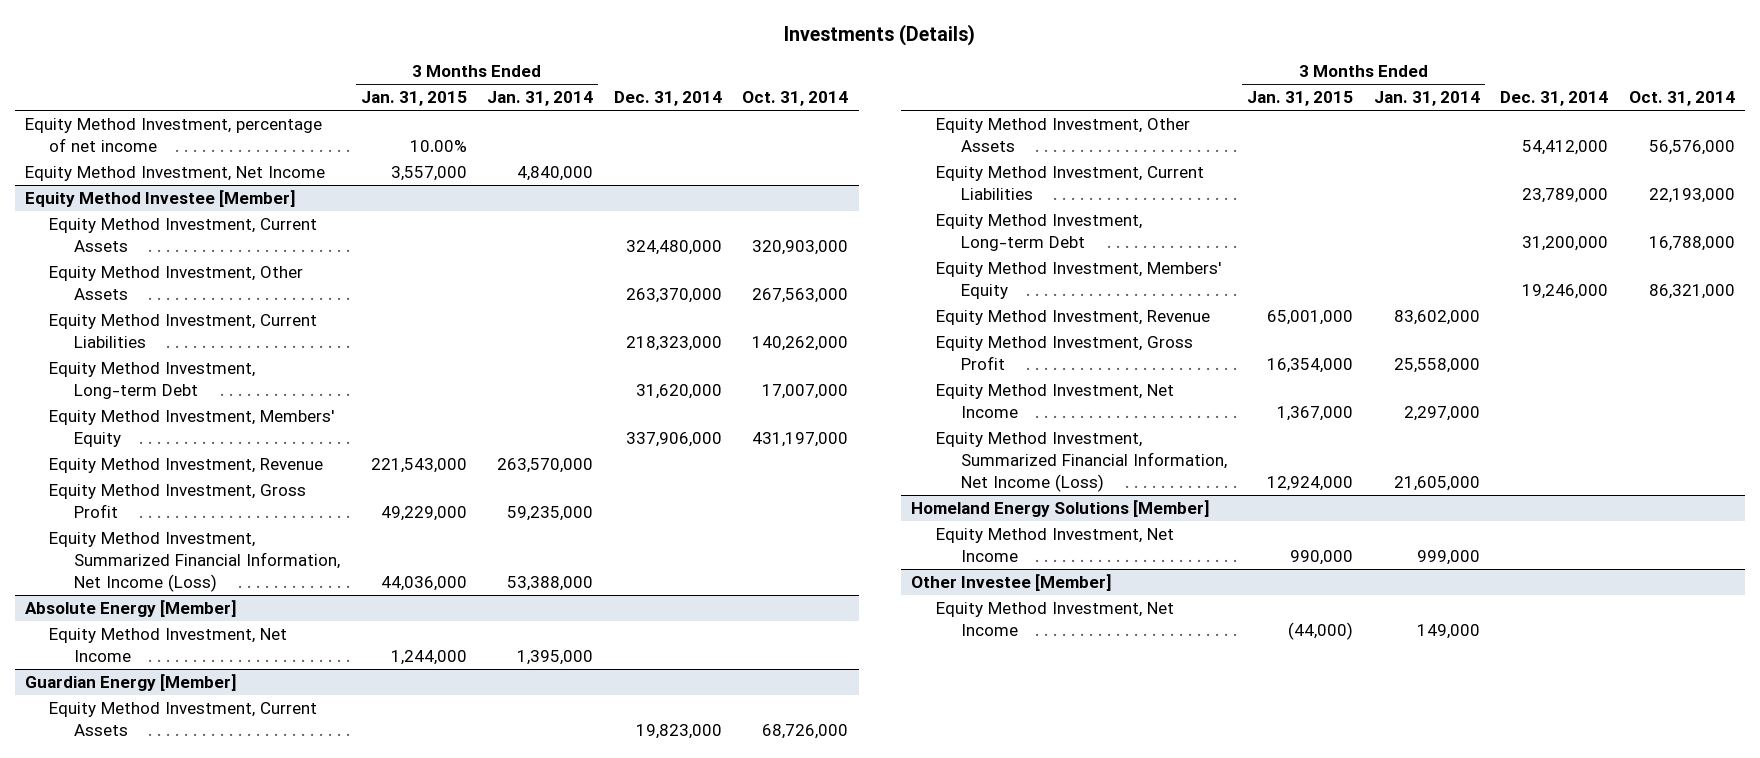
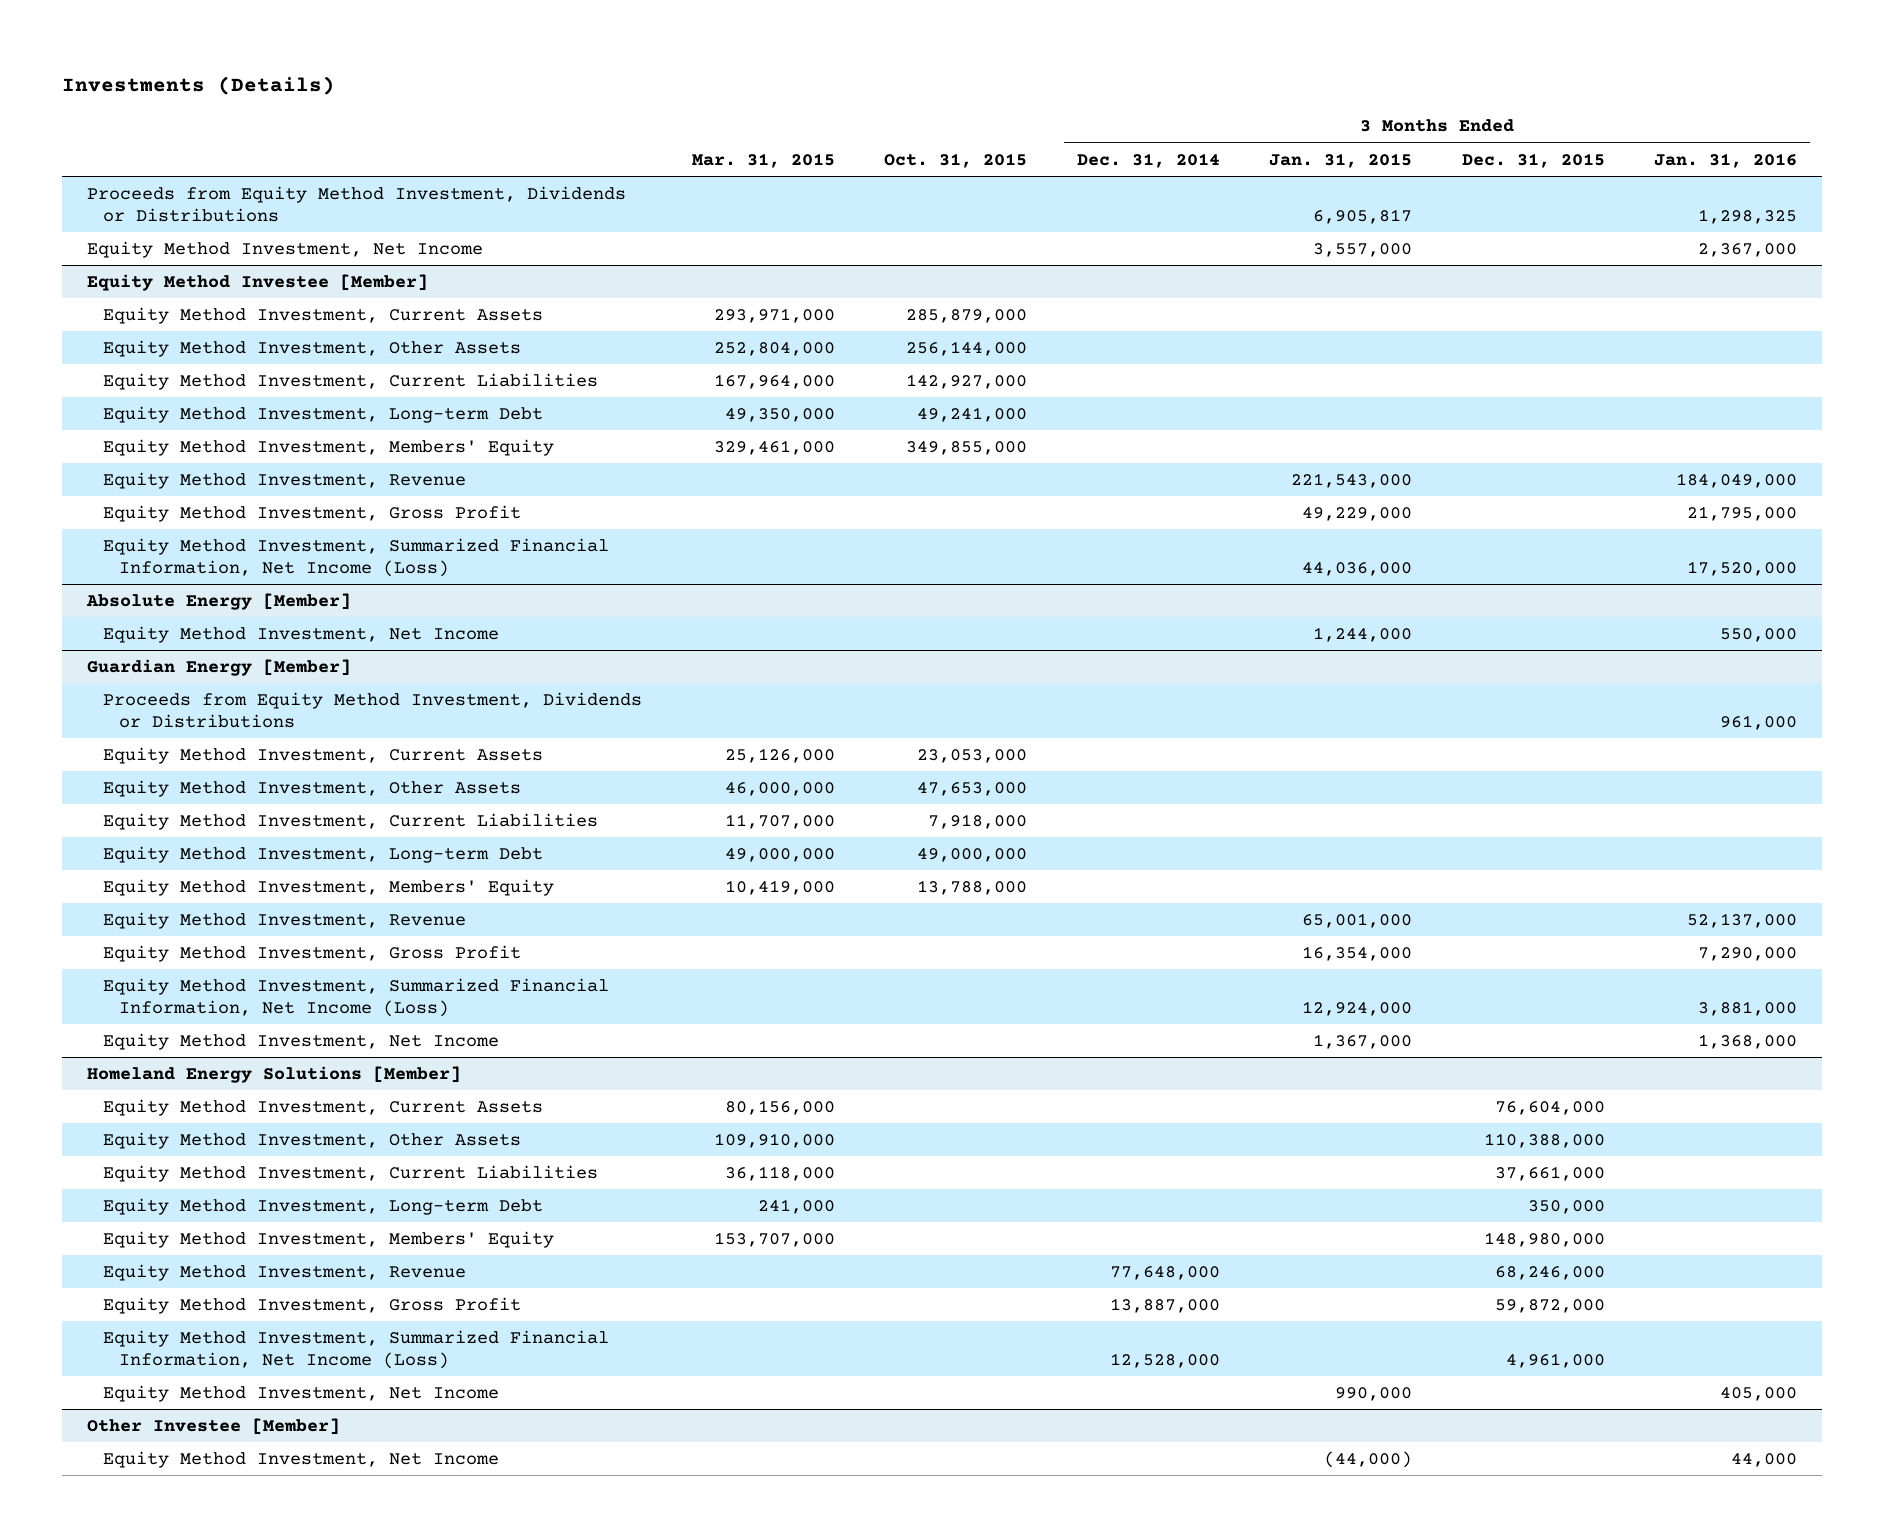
- | 3 Months Ended Jan. 31, 2015 | 3 Months Ended Jan. 31, 2014 | Dec. 31, 2014 | Oct. 31, 2014
+ | Mar. 31, 2015 | Oct. 31, 2015 | 3 Months Ended Dec. 31, 2014 | 3 Months Ended Jan. 31, 2015 | 3 Months Ended Dec. 31, 2015 | 3 Months Ended Jan. 31, 2016
- Equity Method Investment, percentage of net income | 10.00% | | |
+ Proceeds from Equity Method Investment, Dividends or Distributions | | | | 6,905,817 | | 1,298,325
@ Guardian Energy [Member]
+ Proceeds from Equity Method Investment, Dividends or Distributions | | | | | | 961,000
moved down: Equity Method Investment, Net Income | | | | 1,367,000 | | 1,368,000
@ Homeland Energy Solutions [Member]
+ Equity Method Investment, Current Assets | 80,156,000 | | | | 76,604,000 |
+ Equity Method Investment, Other Assets | 109,910,000 | | | | 110,388,000 |
+ Equity Method Investment, Current Liabilities | 36,118,000 | | | | 37,661,000 |
+ Equity Method Investment, Long-term Debt | 241,000 | | | | 350,000 |
+ Equity Method Investment, Members' Equity | 153,707,000 | | | | 148,980,000 |
+ Equity Method Investment, Revenue | | | 77,648,000 | | 68,246,000 |
+ Equity Method Investment, Gross Profit | | | 13,887,000 | | 59,872,000 |
+ Equity Method Investment, Summarized Financial Information, Net Income (Loss) | | | 12,528,000 | | 4,961,000 |

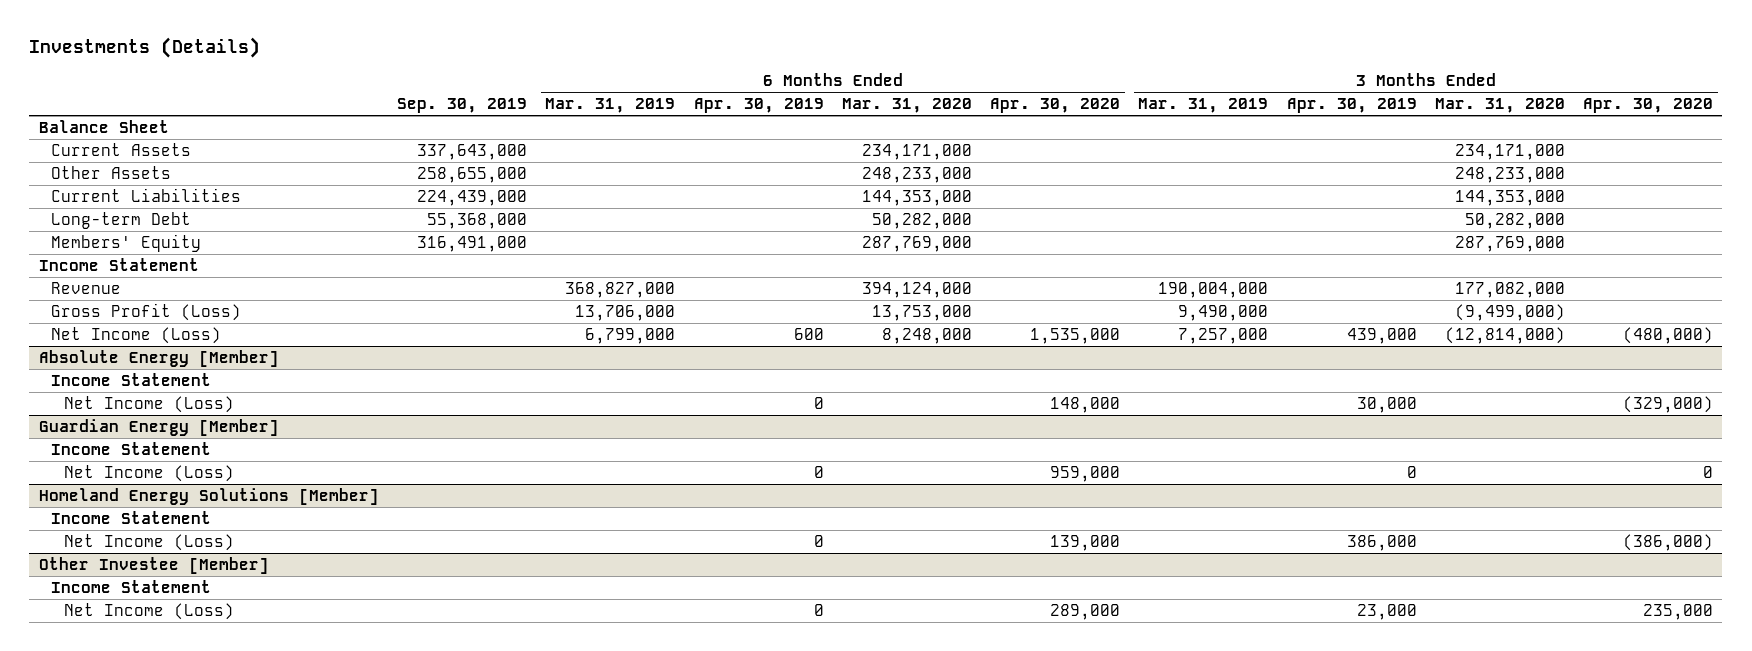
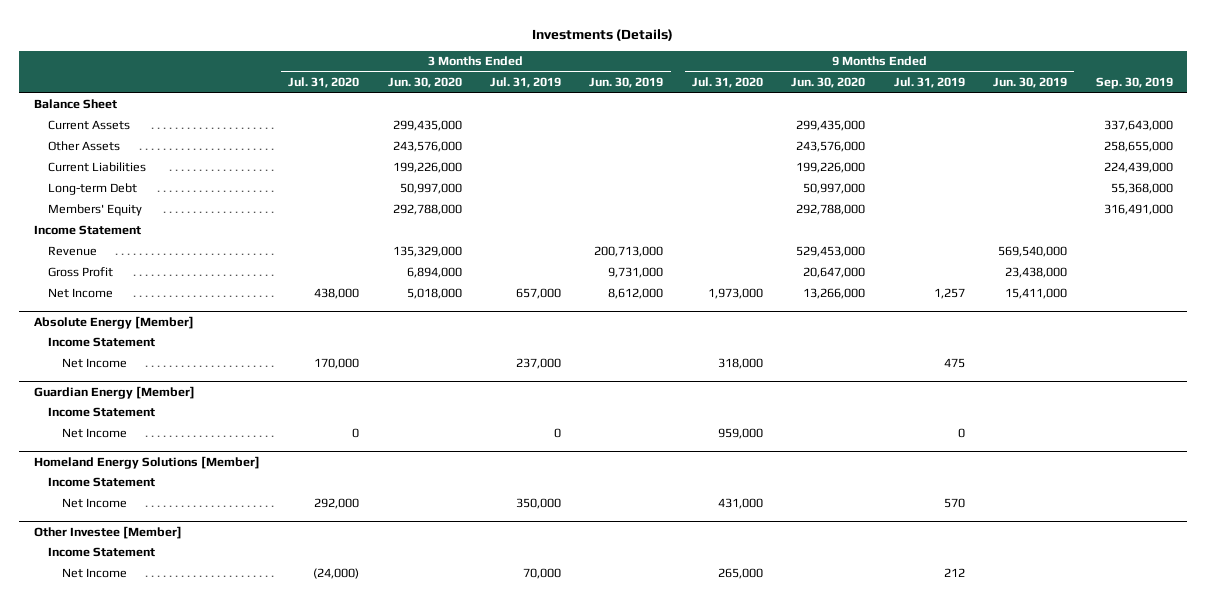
- | Sep. 30, 2019 | 6 Months Ended Mar. 31, 2019 | 6 Months Ended Apr. 30, 2019 | 6 Months Ended Mar. 31, 2020 | 6 Months Ended Apr. 30, 2020 | 3 Months Ended Mar. 31, 2019 | 3 Months Ended Apr. 30, 2019 | 3 Months Ended Mar. 31, 2020 | 3 Months Ended Apr. 30, 2020
+ | 3 Months Ended Jul. 31, 2020 | 3 Months Ended Jun. 30, 2020 | 3 Months Ended Jul. 31, 2019 | 3 Months Ended Jun. 30, 2019 | 9 Months Ended Jul. 31, 2020 | 9 Months Ended Jun. 30, 2020 | 9 Months Ended Jul. 31, 2019 | 9 Months Ended Jun. 30, 2019 | Sep. 30, 2019
- Gross Profit (Loss) | | 13,706,000 | | 13,753,000 | | 9,490,000 | | (9,499,000) |
- Net Income (Loss) | | 6,799,000 | 600 | 8,248,000 | 1,535,000 | 7,257,000 | 439,000 | (12,814,000) | (480,000)
+ Gross Profit | | 6,894,000 | | 9,731,000 | | 20,647,000 | | 23,438,000 |
+ Net Income | 438,000 | 5,018,000 | 657,000 | 8,612,000 | 1,973,000 | 13,266,000 | 1,257 | 15,411,000 |
@ Absolute Energy [Member]
- Net Income (Loss) | | | 0 | | 148,000 | | 30,000 | | (329,000)
+ Net Income | 170,000 | | 237,000 | | 318,000 | | 475 | |
@ Guardian Energy [Member]
- Net Income (Loss) | | | 0 | | 959,000 | | 0 | | 0
+ Net Income | 0 | | 0 | | 959,000 | | 0 | |
@ Homeland Energy Solutions [Member]
- Net Income (Loss) | | | 0 | | 139,000 | | 386,000 | | (386,000)
+ Net Income | 292,000 | | 350,000 | | 431,000 | | 570 | |
@ Other Investee [Member]
- Net Income (Loss) | | | 0 | | 289,000 | | 23,000 | | 235,000
+ Net Income | (24,000) | | 70,000 | | 265,000 | | 212 | |

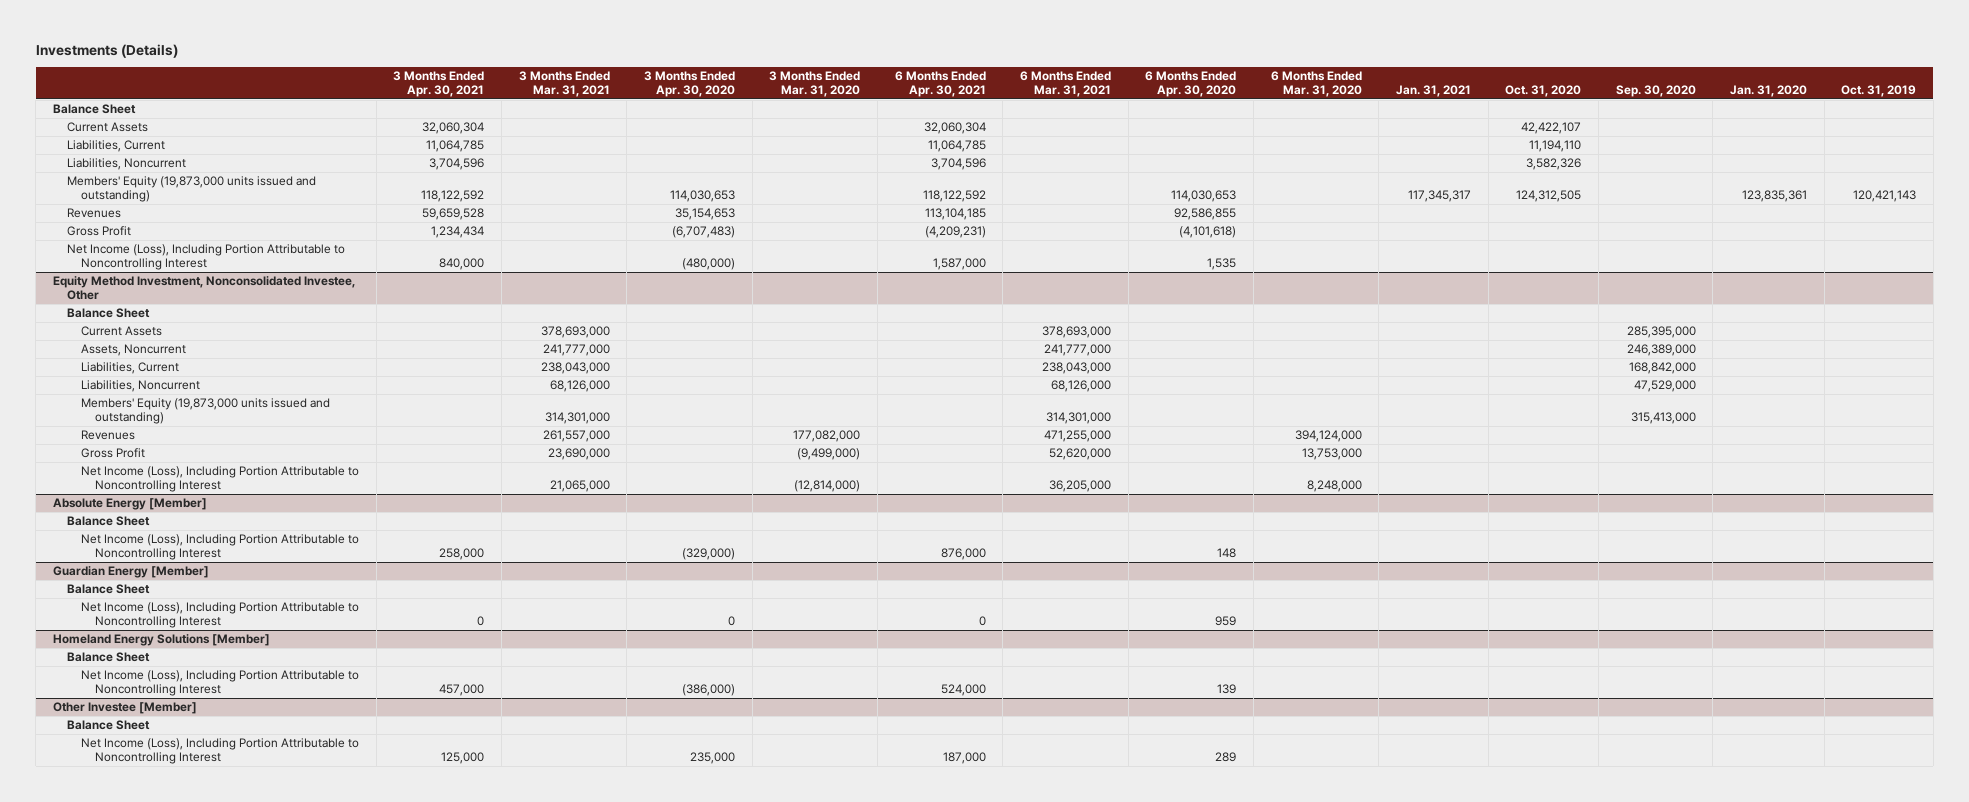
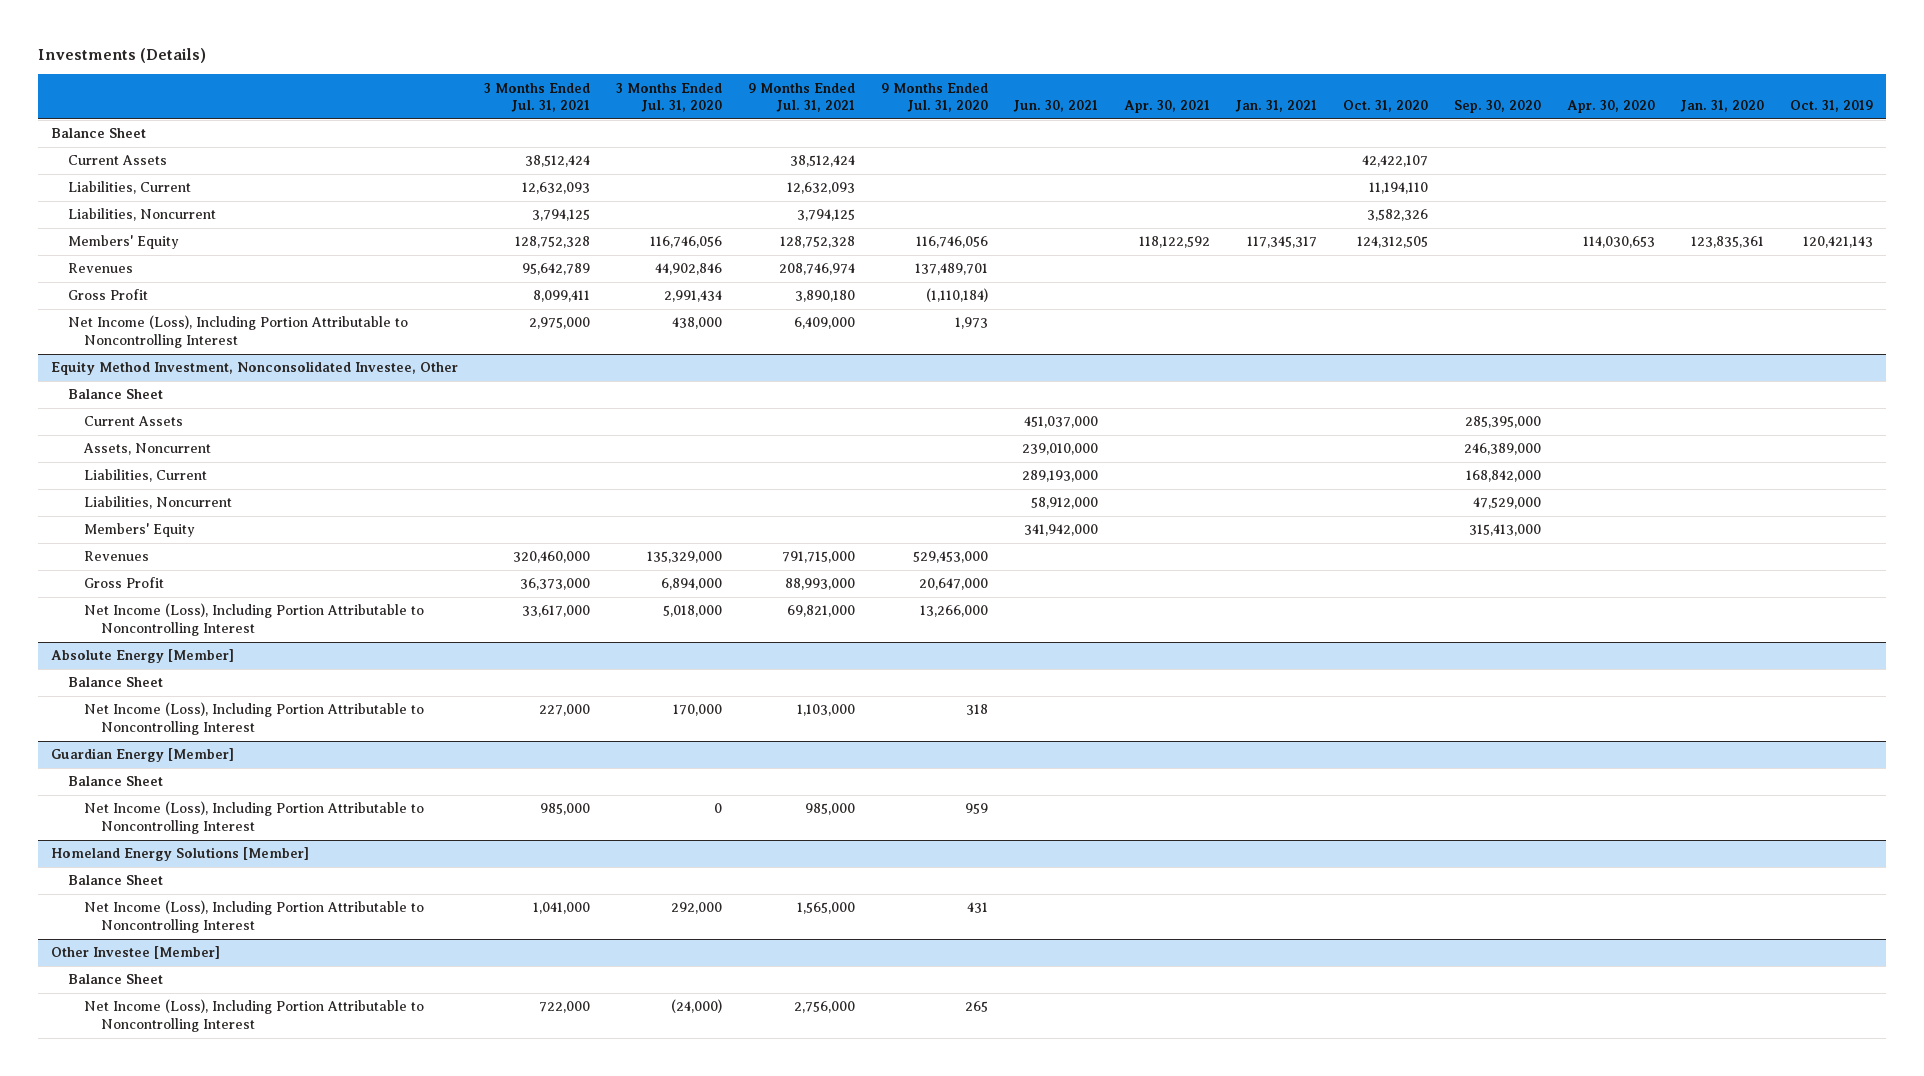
- | 3 Months Ended Apr. 30, 2021 | 3 Months Ended Mar. 31, 2021 | 3 Months Ended Apr. 30, 2020 | 3 Months Ended Mar. 31, 2020 | 6 Months Ended Apr. 30, 2021 | 6 Months Ended Mar. 31, 2021 | 6 Months Ended Apr. 30, 2020 | 6 Months Ended Mar. 31, 2020 | Jan. 31, 2021 | Oct. 31, 2020 | Sep. 30, 2020 | Jan. 31, 2020 | Oct. 31, 2019
+ | 3 Months Ended Jul. 31, 2021 | 3 Months Ended Jul. 31, 2020 | 9 Months Ended Jul. 31, 2021 | 9 Months Ended Jul. 31, 2020 | Jun. 30, 2021 | Apr. 30, 2021 | Jan. 31, 2021 | Oct. 31, 2020 | Sep. 30, 2020 | Apr. 30, 2020 | Jan. 31, 2020 | Oct. 31, 2019
- Members' Equity (19,873,000 units issued and outstanding) | 118,122,592 | | 114,030,653 | | 118,122,592 | | 114,030,653 | | 117,345,317 | 124,312,505 | | 123,835,361 | 120,421,143
+ Members' Equity | 128,752,328 | 116,746,056 | 128,752,328 | 116,746,056 | | 118,122,592 | 117,345,317 | 124,312,505 | | 114,030,653 | 123,835,361 | 120,421,143
@ Equity Method Investment, Nonconsolidated Investee, Other
- Members' Equity (19,873,000 units issued and outstanding) | | 314,301,000 | | | | 314,301,000 | | | | | 315,413,000 | |
+ Members' Equity | | | | | 341,942,000 | | | | 315,413,000 | | |

